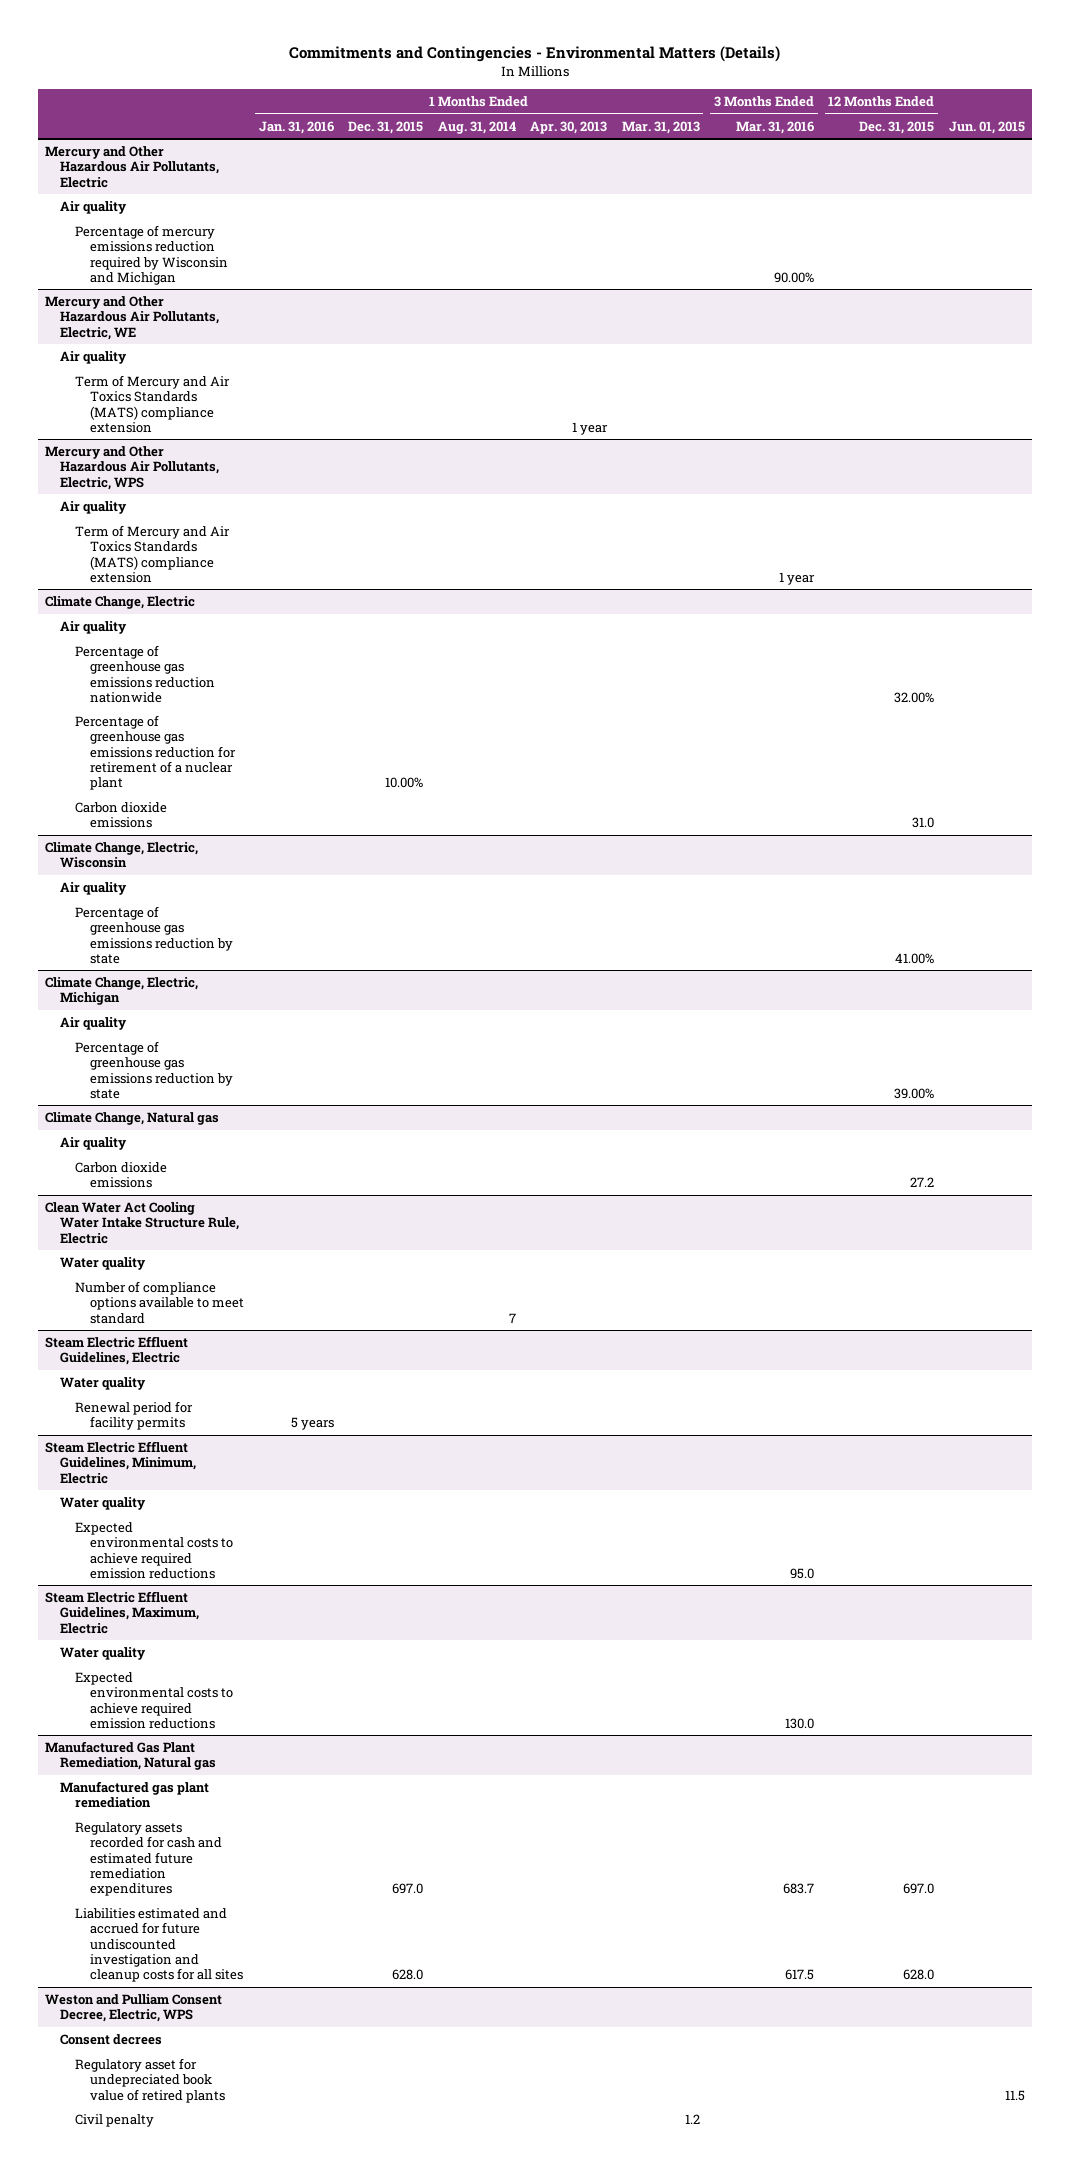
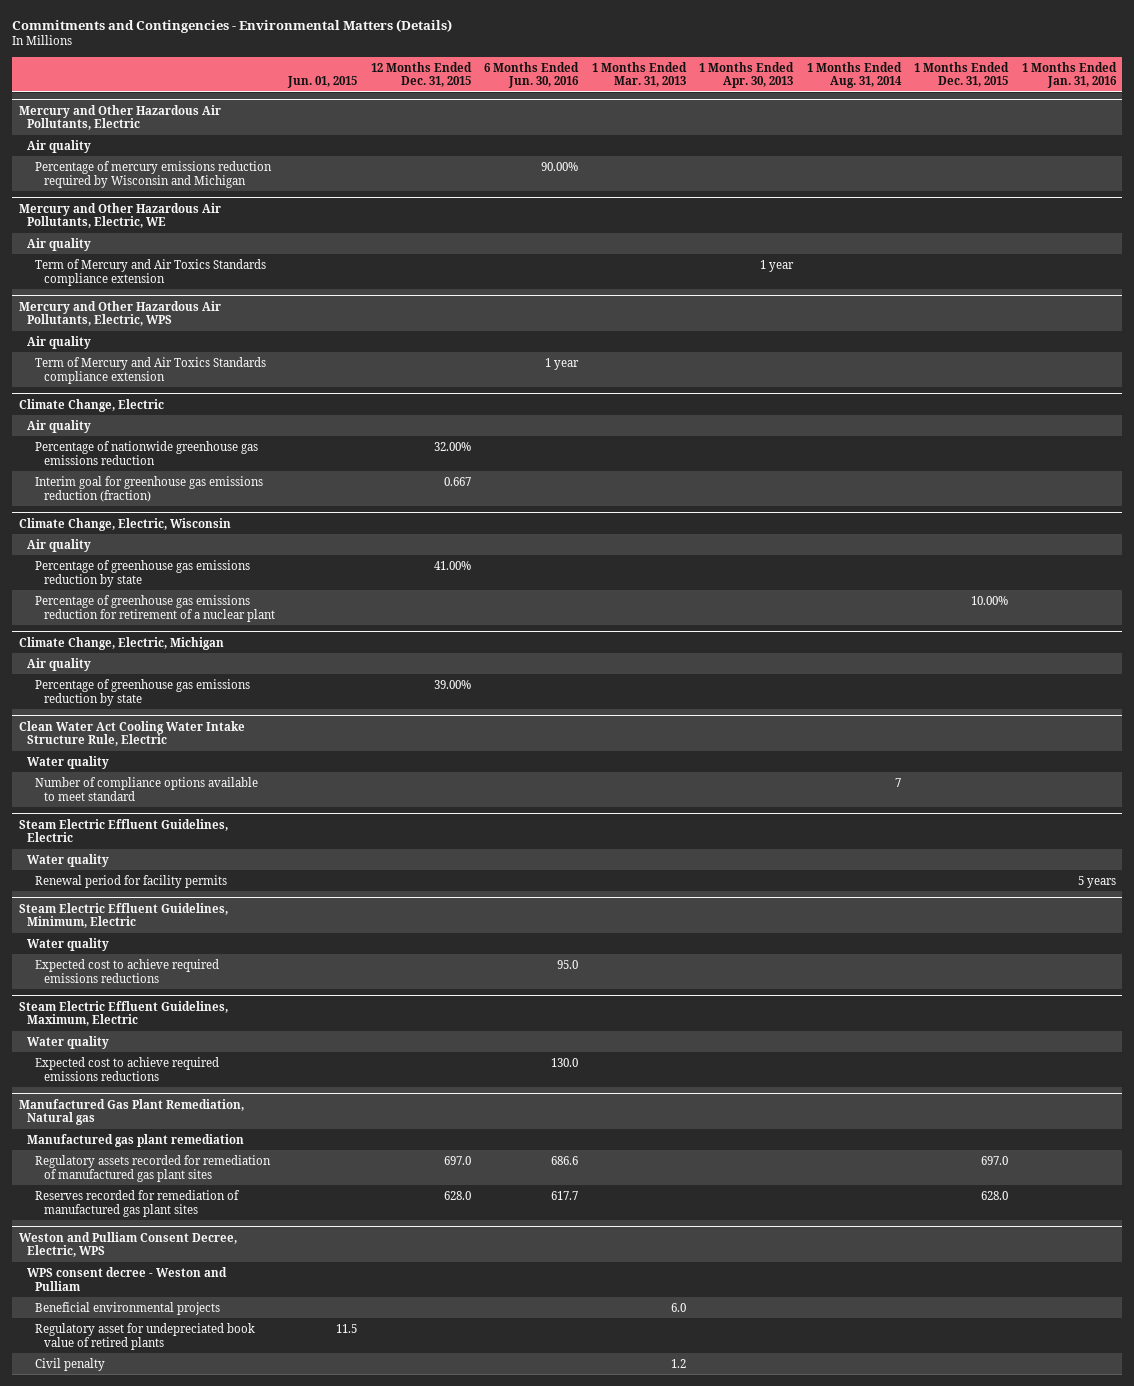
- | 1 Months Ended Jan. 31, 2016 | 1 Months Ended Dec. 31, 2015 | 1 Months Ended Aug. 31, 2014 | 1 Months Ended Apr. 30, 2013 | 1 Months Ended Mar. 31, 2013 | 3 Months Ended Mar. 31, 2016 | 12 Months Ended Dec. 31, 2015 | Jun. 01, 2015
+ | Jun. 01, 2015 | 12 Months Ended Dec. 31, 2015 | 6 Months Ended Jun. 30, 2016 | 1 Months Ended Mar. 31, 2013 | 1 Months Ended Apr. 30, 2013 | 1 Months Ended Aug. 31, 2014 | 1 Months Ended Dec. 31, 2015 | 1 Months Ended Jan. 31, 2016
@ Mercury and Other Hazardous Air Pollutants, Electric, WE
- Term of Mercury and Air Toxics Standards (MATS) compliance extension | | | | 1 year | | | |
+ Term of Mercury and Air Toxics Standards compliance extension | | | | | 1 year | | |
@ Mercury and Other Hazardous Air Pollutants, Electric, WPS
- Term of Mercury and Air Toxics Standards (MATS) compliance extension | | | | | | 1 year | |
+ Term of Mercury and Air Toxics Standards compliance extension | | | 1 year | | | | |
@ Climate Change, Electric
- Percentage of greenhouse gas emissions reduction nationwide | | | | | | | 32.00% |
- Percentage of greenhouse gas emissions reduction for retirement of a nuclear plant | | 10.00% | | | | | |
- Carbon dioxide emissions | | | | | | | 31.0 |
+ Percentage of nationwide greenhouse gas emissions reduction | | 32.00% | | | | | |
+ Interim goal for greenhouse gas emissions reduction (fraction) | | 0.667 | | | | | |
@ Climate Change, Electric, Wisconsin
+ Percentage of greenhouse gas emissions reduction for retirement of a nuclear plant | | | | | | | 10.00% |
- Climate Change, Natural gas
- Air quality
- Carbon dioxide emissions | | | | | | | 27.2 |
@ Steam Electric Effluent Guidelines, Minimum, Electric
- Expected environmental costs to achieve required emission reductions | | | | | | 95.0 | |
+ Expected cost to achieve required emissions reductions | | | 95.0 | | | | |
@ Steam Electric Effluent Guidelines, Maximum, Electric
- Expected environmental costs to achieve required emission reductions | | | | | | 130.0 | |
+ Expected cost to achieve required emissions reductions | | | 130.0 | | | | |
@ Manufactured Gas Plant Remediation, Natural gas
- Regulatory assets recorded for cash and estimated future remediation expenditures | | 697.0 | | | | 683.7 | 697.0 |
- Liabilities estimated and accrued for future undiscounted investigation and cleanup costs for all sites | | 628.0 | | | | 617.5 | 628.0 |
+ Regulatory assets recorded for remediation of manufactured gas plant sites | | 697.0 | 686.6 | | | | 697.0 |
+ Reserves recorded for remediation of manufactured gas plant sites | | 628.0 | 617.7 | | | | 628.0 |
@ Weston and Pulliam Consent Decree, Electric, WPS
- Consent decrees
+ WPS consent decree - Weston and Pulliam
+ Beneficial environmental projects | | | | 6.0 | | | |

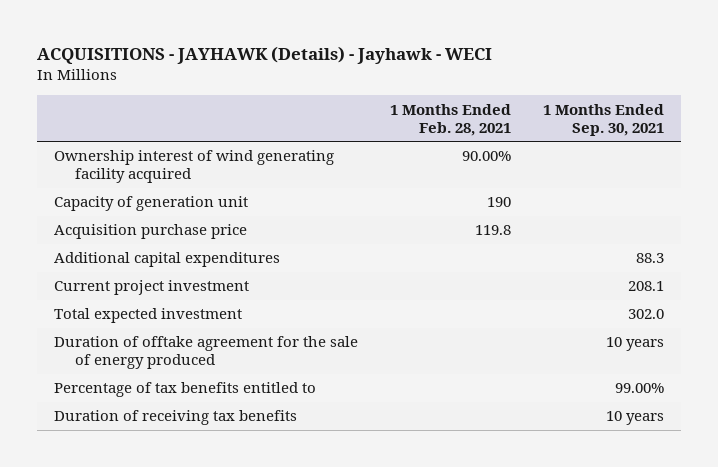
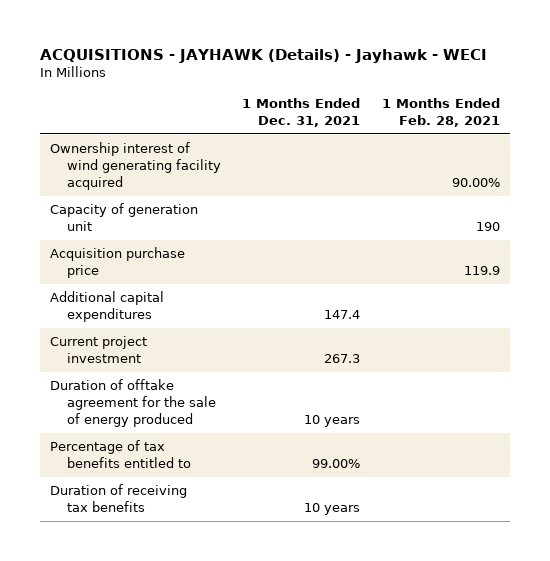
- | 1 Months Ended Feb. 28, 2021 | 1 Months Ended Sep. 30, 2021
+ | 1 Months Ended Dec. 31, 2021 | 1 Months Ended Feb. 28, 2021
- Acquisition purchase price | 119.8 |
+ Acquisition purchase price | | 119.9
- Total expected investment | | 302.0

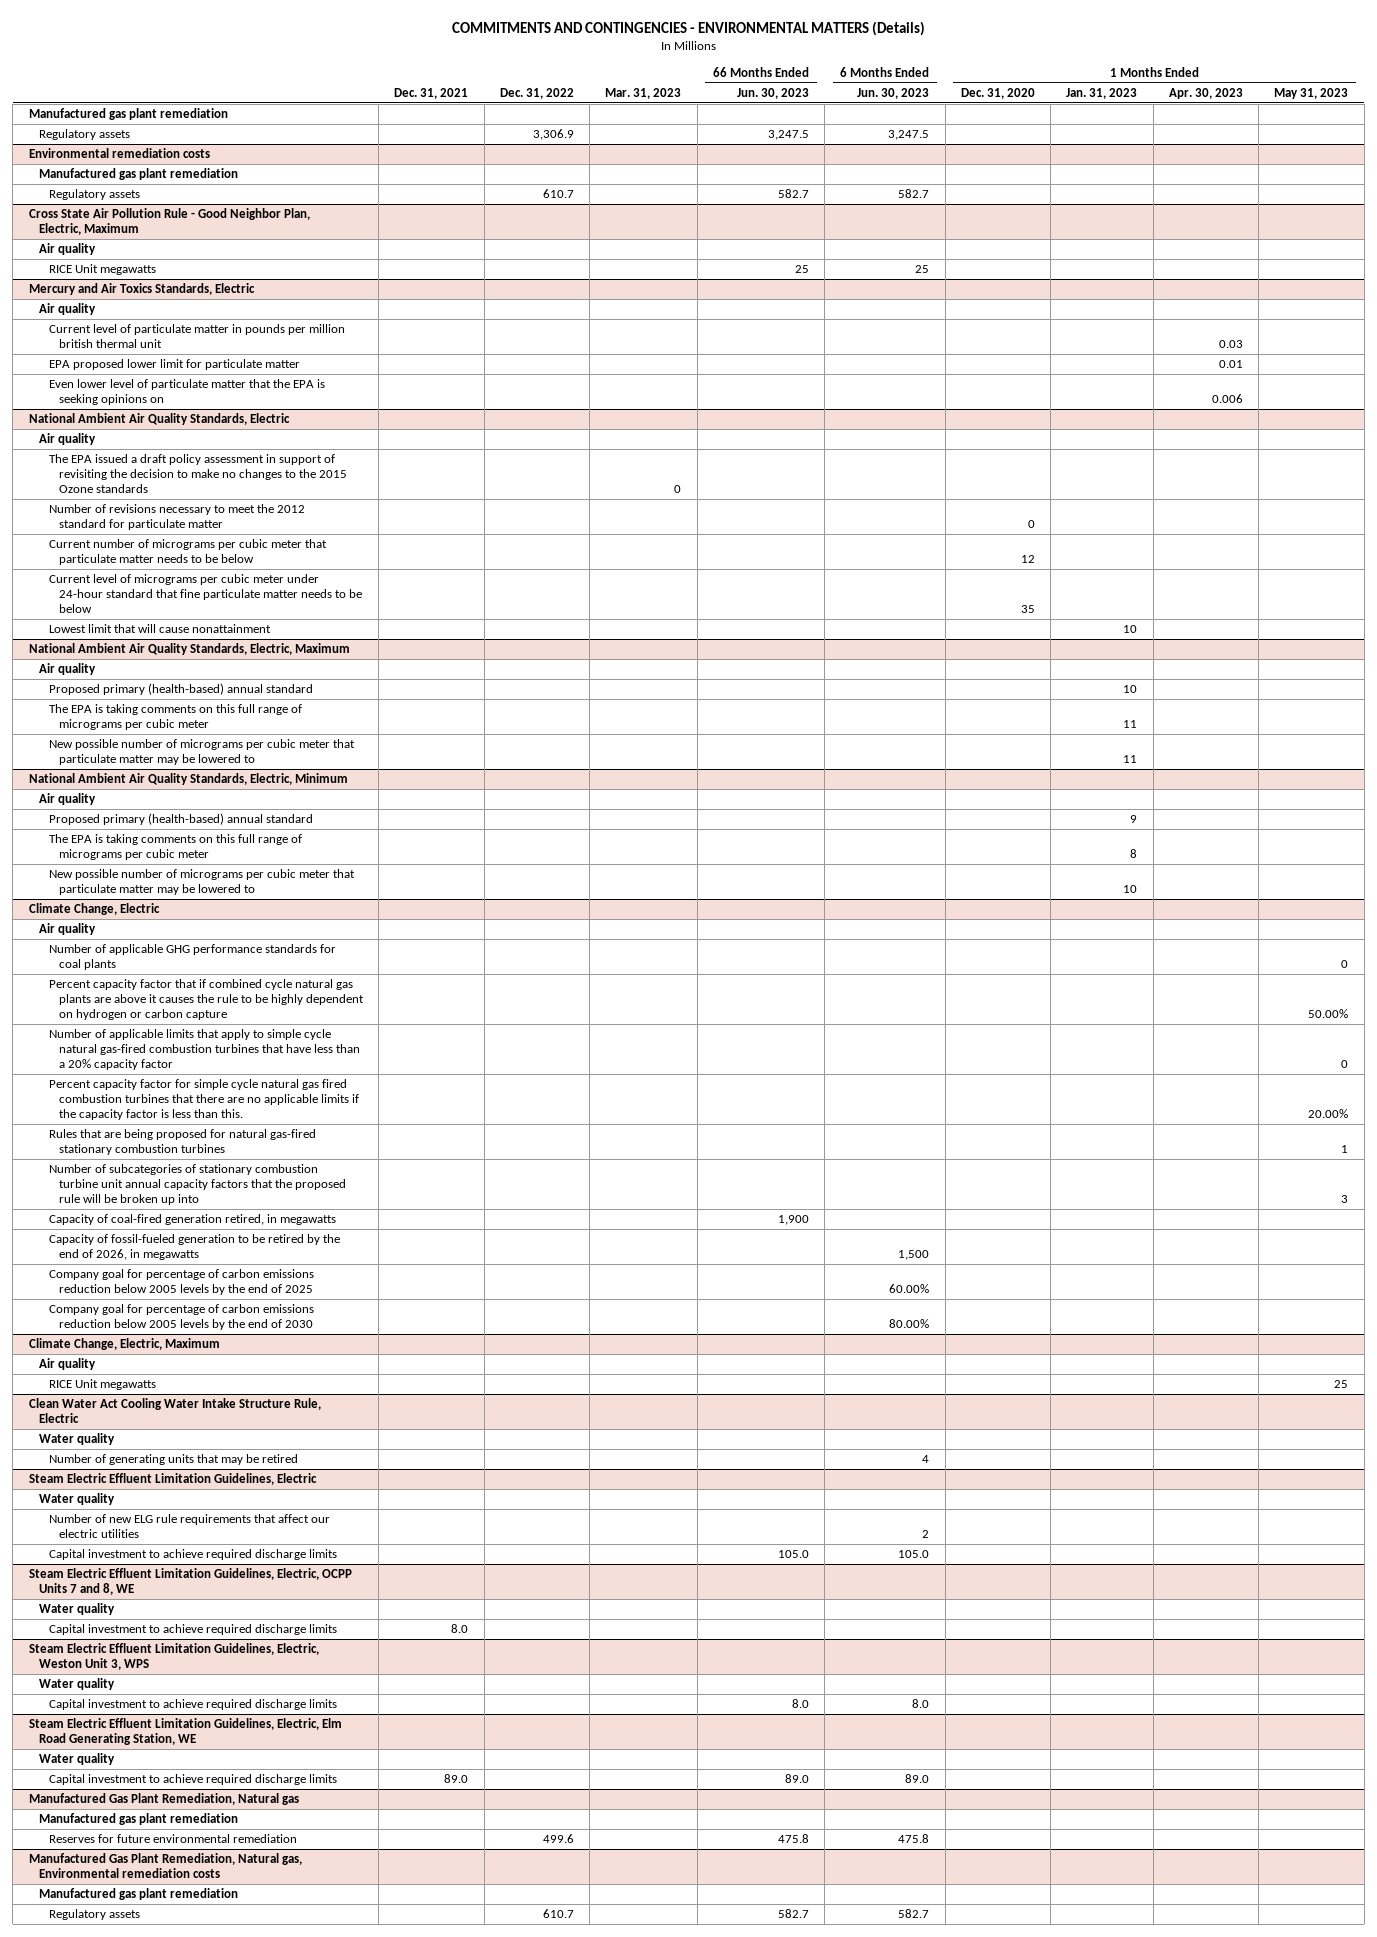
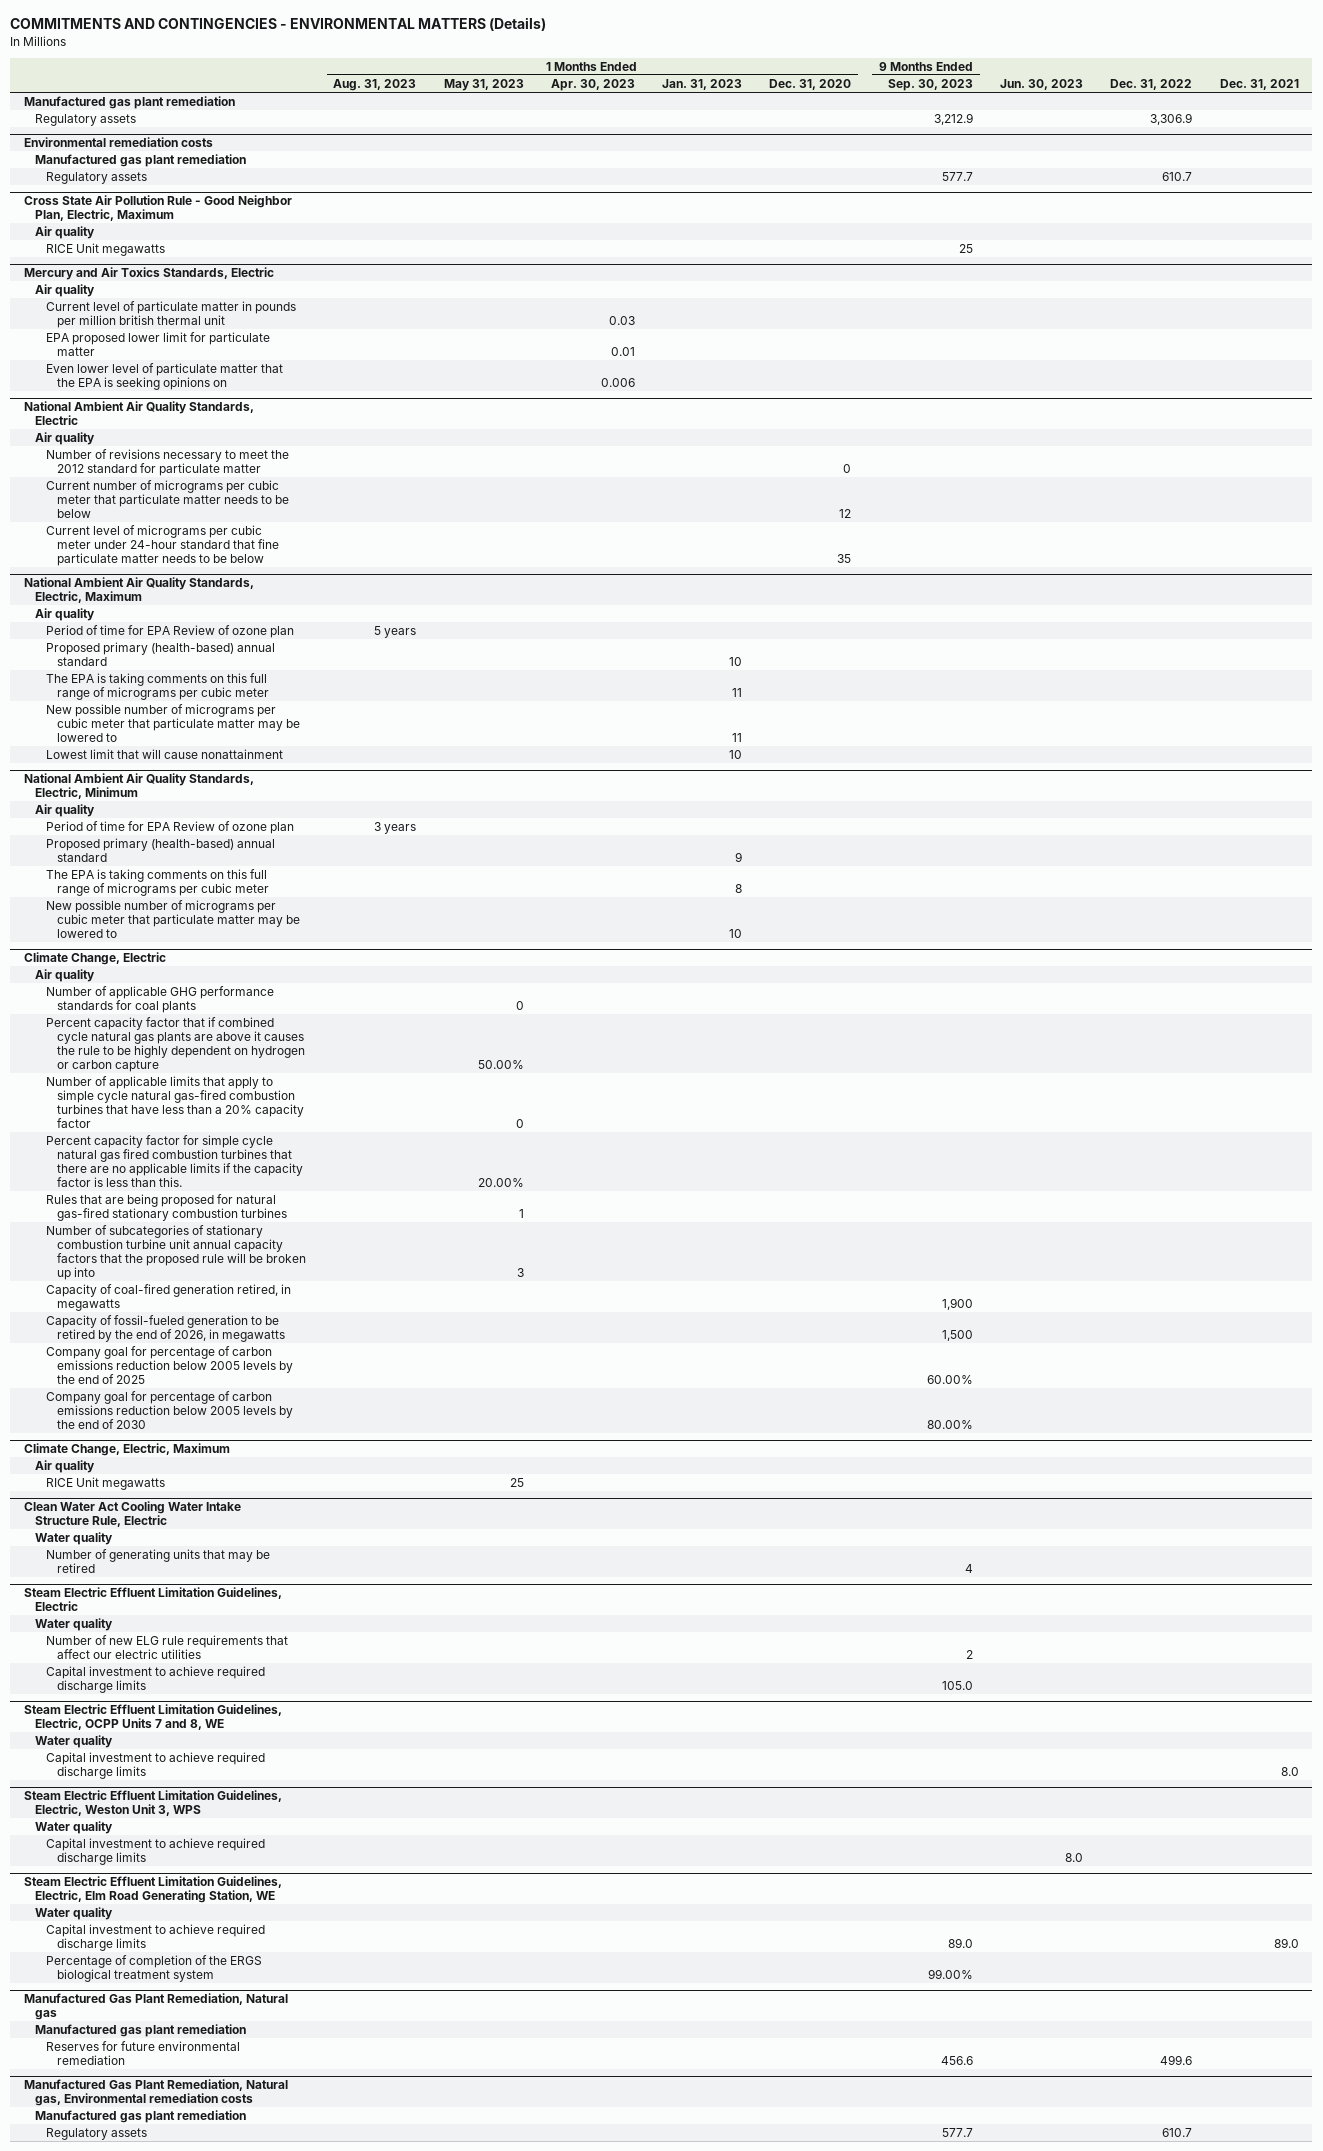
- | Dec. 31, 2021 | Dec. 31, 2022 | Mar. 31, 2023 | 66 Months Ended Jun. 30, 2023 | 6 Months Ended Jun. 30, 2023 | 1 Months Ended Dec. 31, 2020 | 1 Months Ended Jan. 31, 2023 | 1 Months Ended Apr. 30, 2023 | 1 Months Ended May 31, 2023
+ | 1 Months Ended Aug. 31, 2023 | 1 Months Ended May 31, 2023 | 1 Months Ended Apr. 30, 2023 | 1 Months Ended Jan. 31, 2023 | 1 Months Ended Dec. 31, 2020 | 9 Months Ended Sep. 30, 2023 | Jun. 30, 2023 | Dec. 31, 2022 | Dec. 31, 2021
@ National Ambient Air Quality Standards, Electric
- The EPA issued a draft policy assessment in support of revisiting the decision to make no changes to the 2015 Ozone standards | | | 0 | | | | | |
- Lowest limit that will cause nonattainment | | | | | | | 10 | |
@ National Ambient Air Quality Standards, Electric, Maximum
+ Period of time for EPA Review of ozone plan | 5 years | | | | | | | |
+ Lowest limit that will cause nonattainment | | | | 10 | | | | |
@ National Ambient Air Quality Standards, Electric, Minimum
+ Period of time for EPA Review of ozone plan | 3 years | | | | | | | |
@ Steam Electric Effluent Limitation Guidelines, Electric, Elm Road Generating Station, WE
+ Percentage of completion of the ERGS biological treatment system | | | | | | 99.00% | | |

